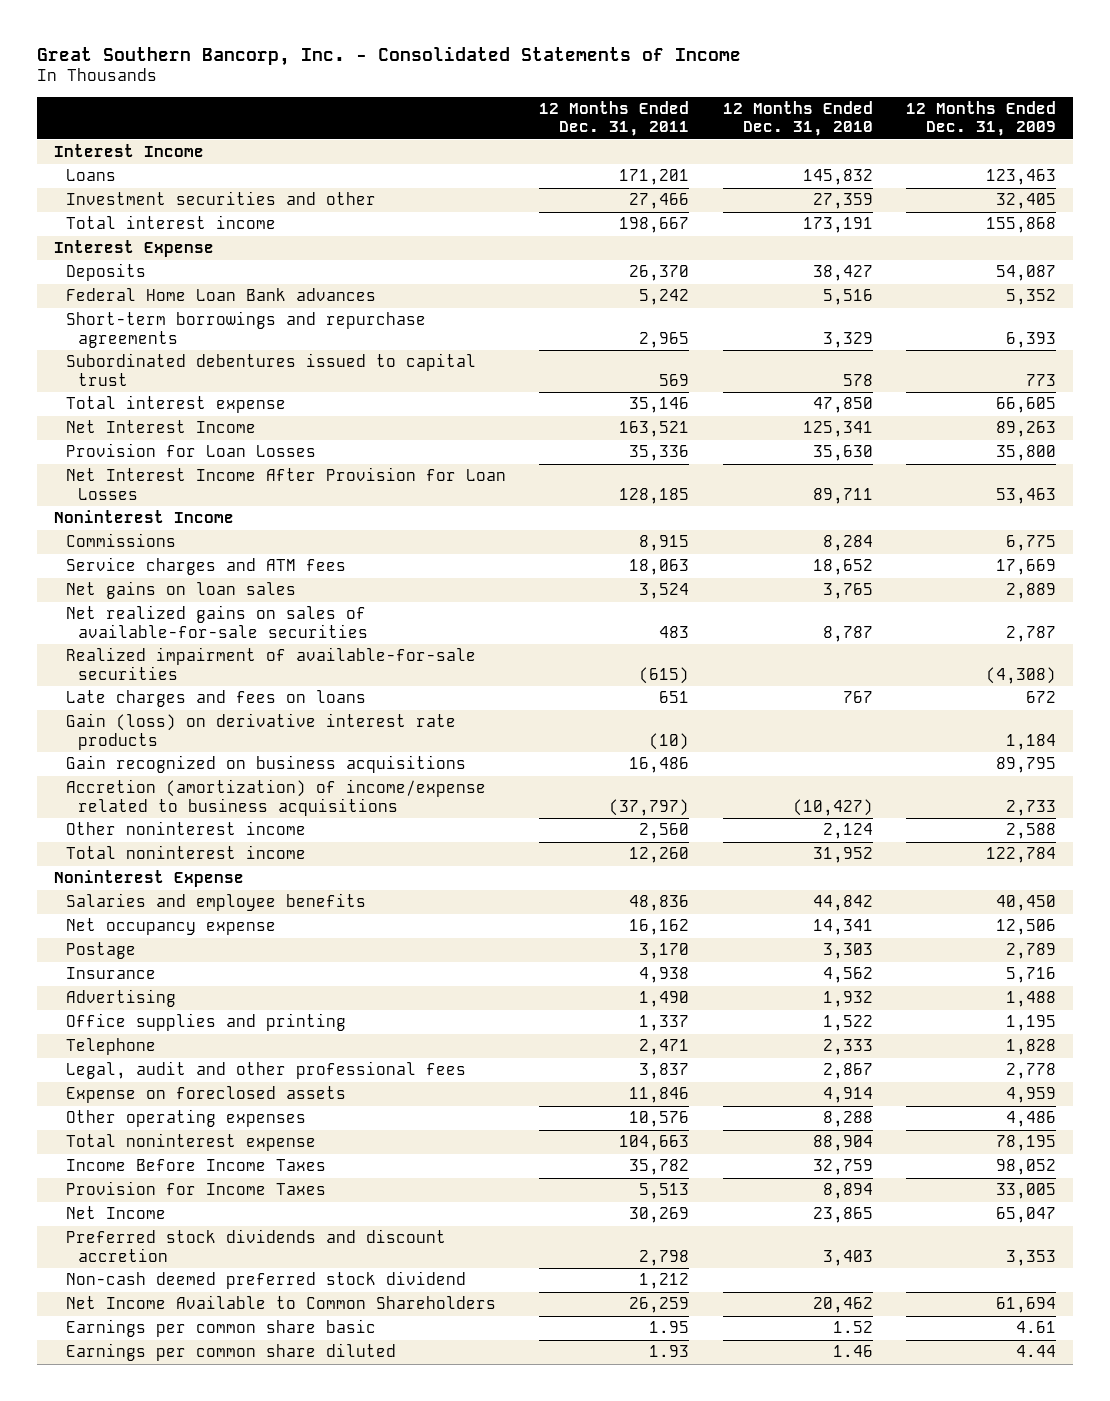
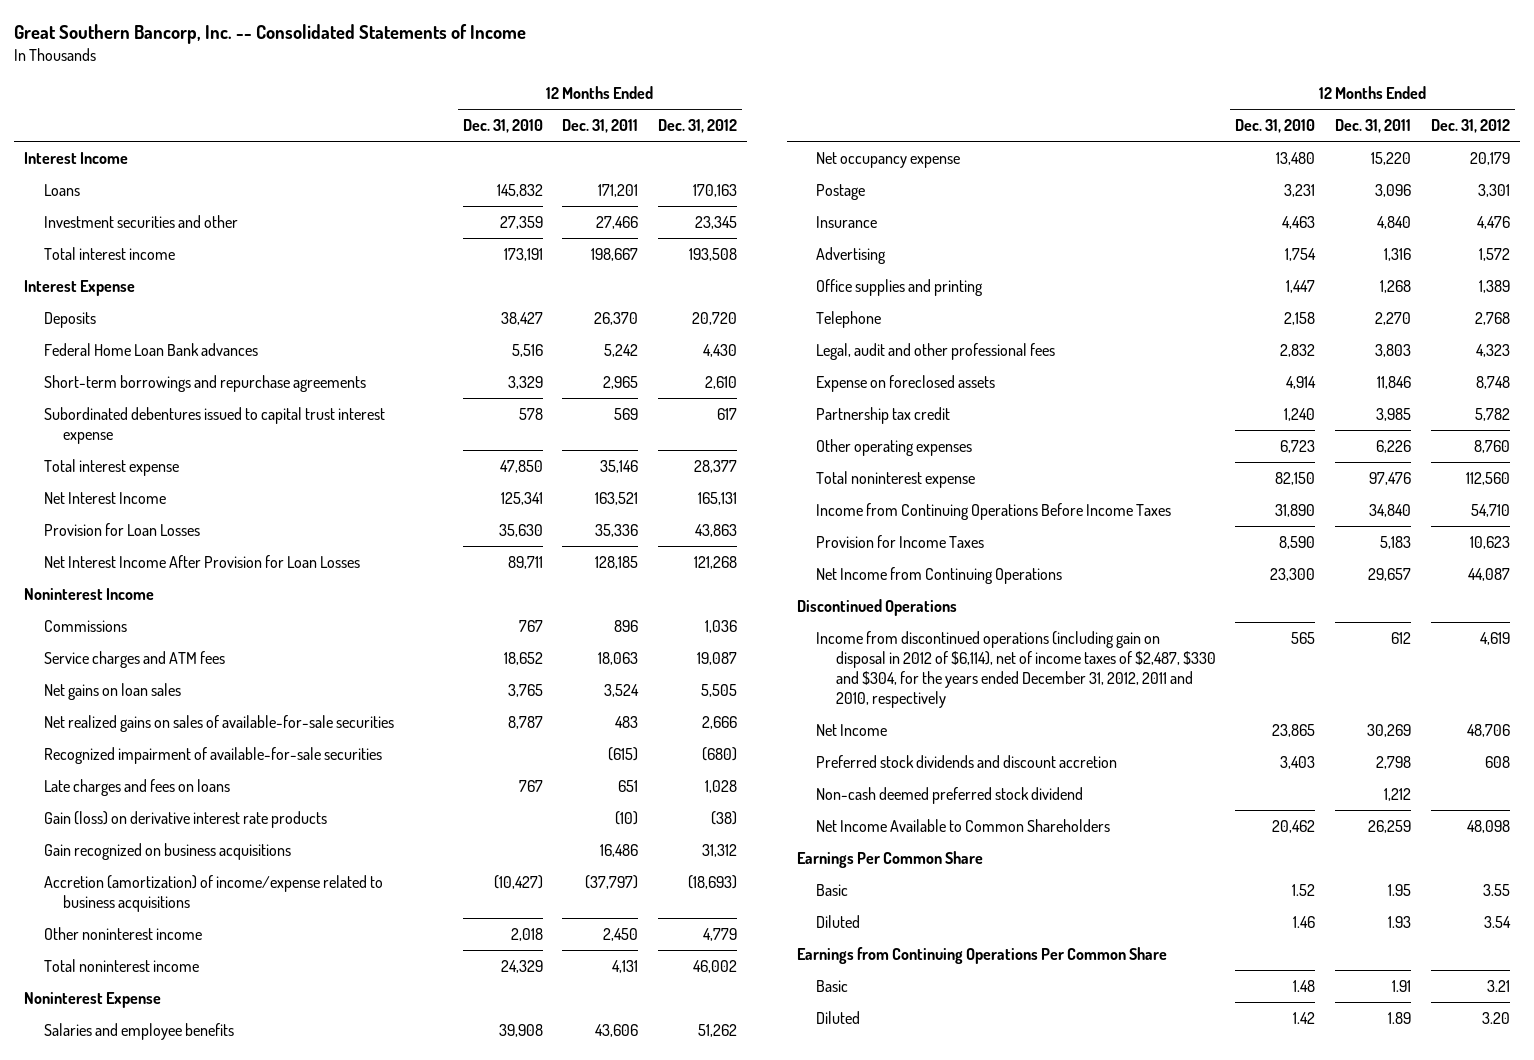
- Great Southern Bancorp, Inc. - Consolidated Statements of Income
+ Great Southern Bancorp, Inc. -- Consolidated Statements of Income
- | 12 Months Ended Dec. 31, 2011 | 12 Months Ended Dec. 31, 2010 | 12 Months Ended Dec. 31, 2009
+ | 12 Months Ended Dec. 31, 2010 | 12 Months Ended Dec. 31, 2011 | 12 Months Ended Dec. 31, 2012
- Subordinated debentures issued to capital trust | 569 | 578 | 773
+ Subordinated debentures issued to capital trust interest expense | 578 | 569 | 617
- Commissions | 8,915 | 8,284 | 6,775
+ Commissions | 767 | 896 | 1,036
- Realized impairment of available-for-sale securities | (615) | | (4,308)
+ Recognized impairment of available-for-sale securities | | (615) | (680)
- Other noninterest income | 2,560 | 2,124 | 2,588
- Total noninterest income | 12,260 | 31,952 | 122,784
+ Other noninterest income | 2,018 | 2,450 | 4,779
+ Total noninterest income | 24,329 | 4,131 | 46,002
- Salaries and employee benefits | 48,836 | 44,842 | 40,450
- Net occupancy expense | 16,162 | 14,341 | 12,506
- Postage | 3,170 | 3,303 | 2,789
- Insurance | 4,938 | 4,562 | 5,716
- Advertising | 1,490 | 1,932 | 1,488
- Office supplies and printing | 1,337 | 1,522 | 1,195
- Telephone | 2,471 | 2,333 | 1,828
- Legal, audit and other professional fees | 3,837 | 2,867 | 2,778
+ Salaries and employee benefits | 39,908 | 43,606 | 51,262
+ Net occupancy expense | 13,480 | 15,220 | 20,179
+ Postage | 3,231 | 3,096 | 3,301
+ Insurance | 4,463 | 4,840 | 4,476
+ Advertising | 1,754 | 1,316 | 1,572
+ Office supplies and printing | 1,447 | 1,268 | 1,389
+ Telephone | 2,158 | 2,270 | 2,768
+ Legal, audit and other professional fees | 2,832 | 3,803 | 4,323
- Other operating expenses | 10,576 | 8,288 | 4,486
- Total noninterest expense | 104,663 | 88,904 | 78,195
- Income Before Income Taxes | 35,782 | 32,759 | 98,052
- Provision for Income Taxes | 5,513 | 8,894 | 33,005
+ Partnership tax credit | 1,240 | 3,985 | 5,782
+ Other operating expenses | 6,723 | 6,226 | 8,760
+ Total noninterest expense | 82,150 | 97,476 | 112,560
+ Income from Continuing Operations Before Income Taxes | 31,890 | 34,840 | 54,710
+ Provision for Income Taxes | 8,590 | 5,183 | 10,623
+ Net Income from Continuing Operations | 23,300 | 29,657 | 44,087
+ Discontinued Operations
+ Income from discontinued operations (including gain on disposal in 2012 of $6,114), net of income taxes of $2,487, $330 and $304, for the years ended December 31, 2012, 2011 and 2010, respectively | 565 | 612 | 4,619
- Earnings per common share basic | 1.95 | 1.52 | 4.61
- Earnings per common share diluted | 1.93 | 1.46 | 4.44
+ Earnings Per Common Share
+ Basic | 1.52 | 1.95 | 3.55
+ Diluted | 1.46 | 1.93 | 3.54
+ Earnings from Continuing Operations Per Common Share
+ Basic | 1.48 | 1.91 | 3.21
+ Diluted | 1.42 | 1.89 | 3.20

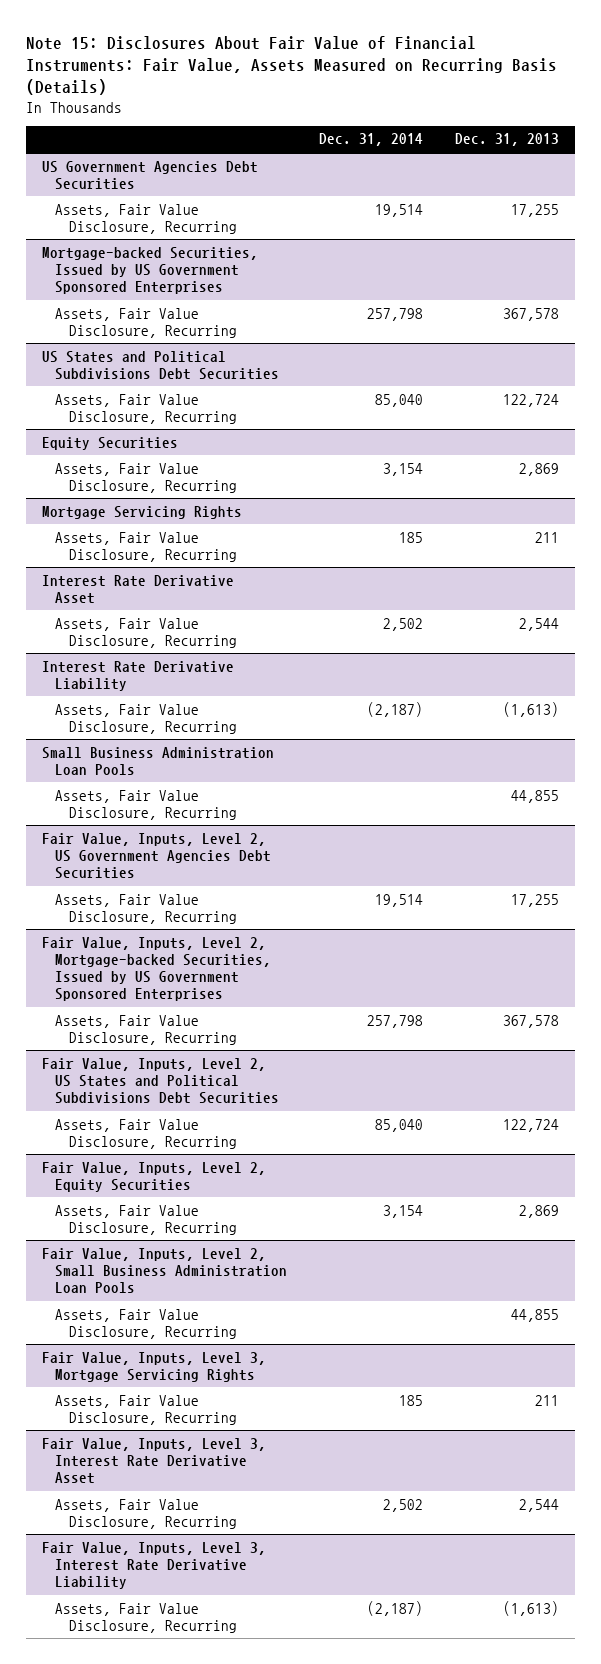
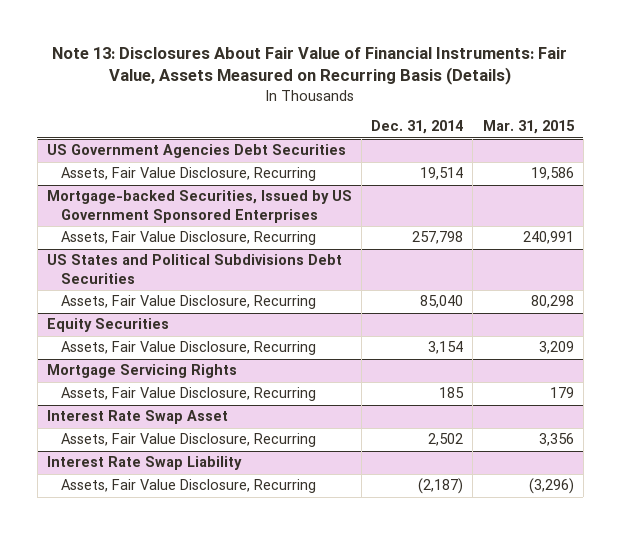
- Note 15: Disclosures About Fair Value of Financial Instruments: Fair Value, Assets Measured on Recurring Basis (Details)
+ Note 13: Disclosures About Fair Value of Financial Instruments: Fair Value, Assets Measured on Recurring Basis (Details)
- | Dec. 31, 2014 | Dec. 31, 2013
+ | Dec. 31, 2014 | Mar. 31, 2015
- Interest Rate Derivative Asset
- Assets, Fair Value Disclosure, Recurring | 2,502 | 2,544
- Interest Rate Derivative Liability
- Assets, Fair Value Disclosure, Recurring | (2,187) | (1,613)
- Small Business Administration Loan Pools
- Assets, Fair Value Disclosure, Recurring | | 44,855
- Fair Value, Inputs, Level 2, US Government Agencies Debt Securities
- Assets, Fair Value Disclosure, Recurring | 19,514 | 17,255
- Fair Value, Inputs, Level 2, Mortgage-backed Securities, Issued by US Government Sponsored Enterprises
- Assets, Fair Value Disclosure, Recurring | 257,798 | 367,578
- Fair Value, Inputs, Level 2, US States and Political Subdivisions Debt Securities
- Assets, Fair Value Disclosure, Recurring | 85,040 | 122,724
- Fair Value, Inputs, Level 2, Equity Securities
- Assets, Fair Value Disclosure, Recurring | 3,154 | 2,869
- Fair Value, Inputs, Level 2, Small Business Administration Loan Pools
- Assets, Fair Value Disclosure, Recurring | | 44,855
- Fair Value, Inputs, Level 3, Mortgage Servicing Rights
- Assets, Fair Value Disclosure, Recurring | 185 | 211
- Fair Value, Inputs, Level 3, Interest Rate Derivative Asset
+ Interest Rate Swap Asset
- Fair Value, Inputs, Level 3, Interest Rate Derivative Liability
+ Interest Rate Swap Liability

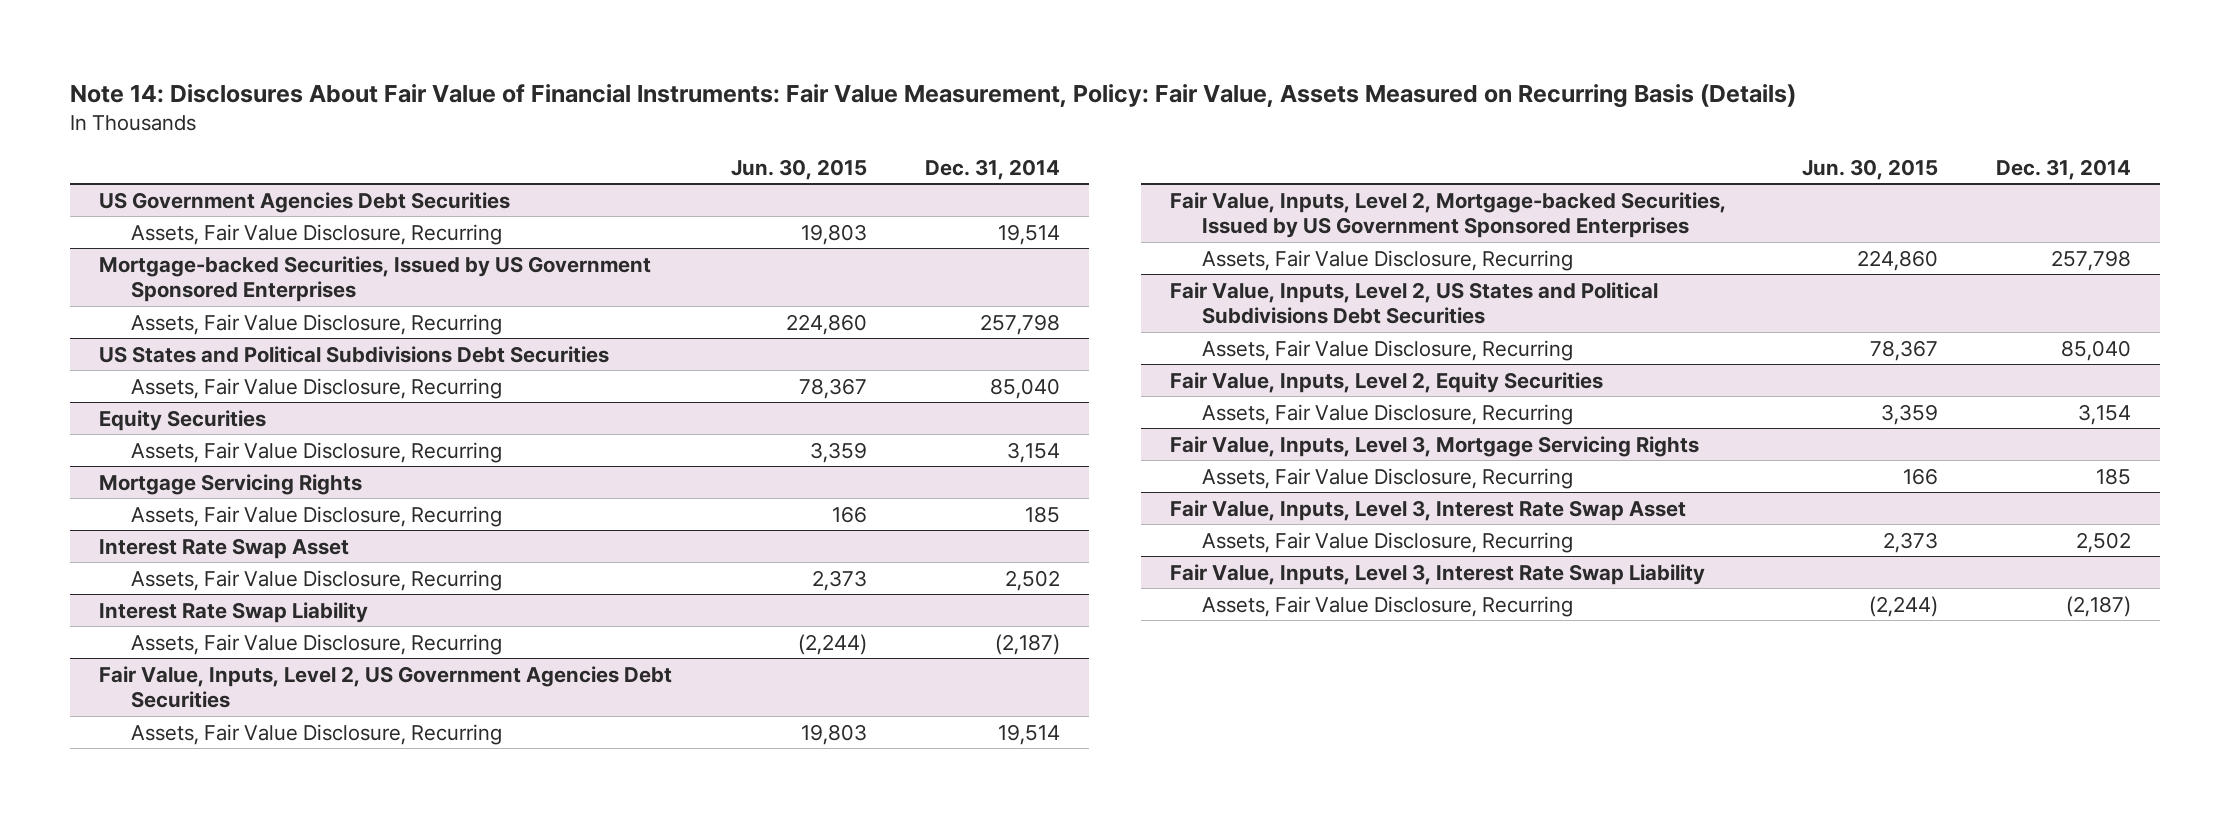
- Note 13: Disclosures About Fair Value of Financial Instruments: Fair Value, Assets Measured on Recurring Basis (Details)
+ Note 14: Disclosures About Fair Value of Financial Instruments: Fair Value Measurement, Policy: Fair Value, Assets Measured on Recurring Basis (Details)
- | Dec. 31, 2014 | Mar. 31, 2015
+ | Jun. 30, 2015 | Dec. 31, 2014
+ Fair Value, Inputs, Level 2, US Government Agencies Debt Securities
+ Assets, Fair Value Disclosure, Recurring | 19,803 | 19,514
+ Fair Value, Inputs, Level 2, Mortgage-backed Securities, Issued by US Government Sponsored Enterprises
+ Assets, Fair Value Disclosure, Recurring | 224,860 | 257,798
+ Fair Value, Inputs, Level 2, US States and Political Subdivisions Debt Securities
+ Assets, Fair Value Disclosure, Recurring | 78,367 | 85,040
+ Fair Value, Inputs, Level 2, Equity Securities
+ Assets, Fair Value Disclosure, Recurring | 3,359 | 3,154
+ Fair Value, Inputs, Level 3, Mortgage Servicing Rights
+ Assets, Fair Value Disclosure, Recurring | 166 | 185
+ Fair Value, Inputs, Level 3, Interest Rate Swap Asset
+ Assets, Fair Value Disclosure, Recurring | 2,373 | 2,502
+ Fair Value, Inputs, Level 3, Interest Rate Swap Liability
+ Assets, Fair Value Disclosure, Recurring | (2,244) | (2,187)

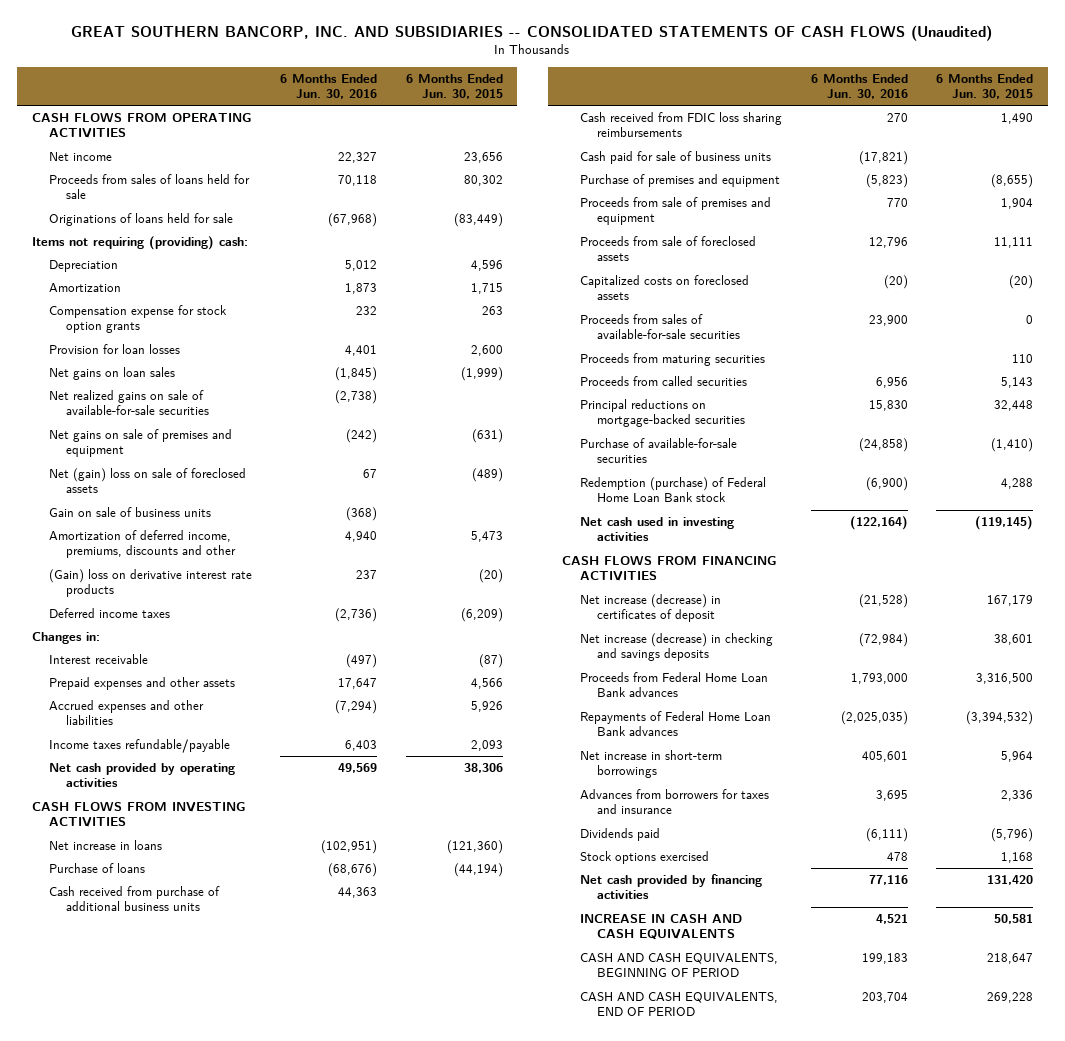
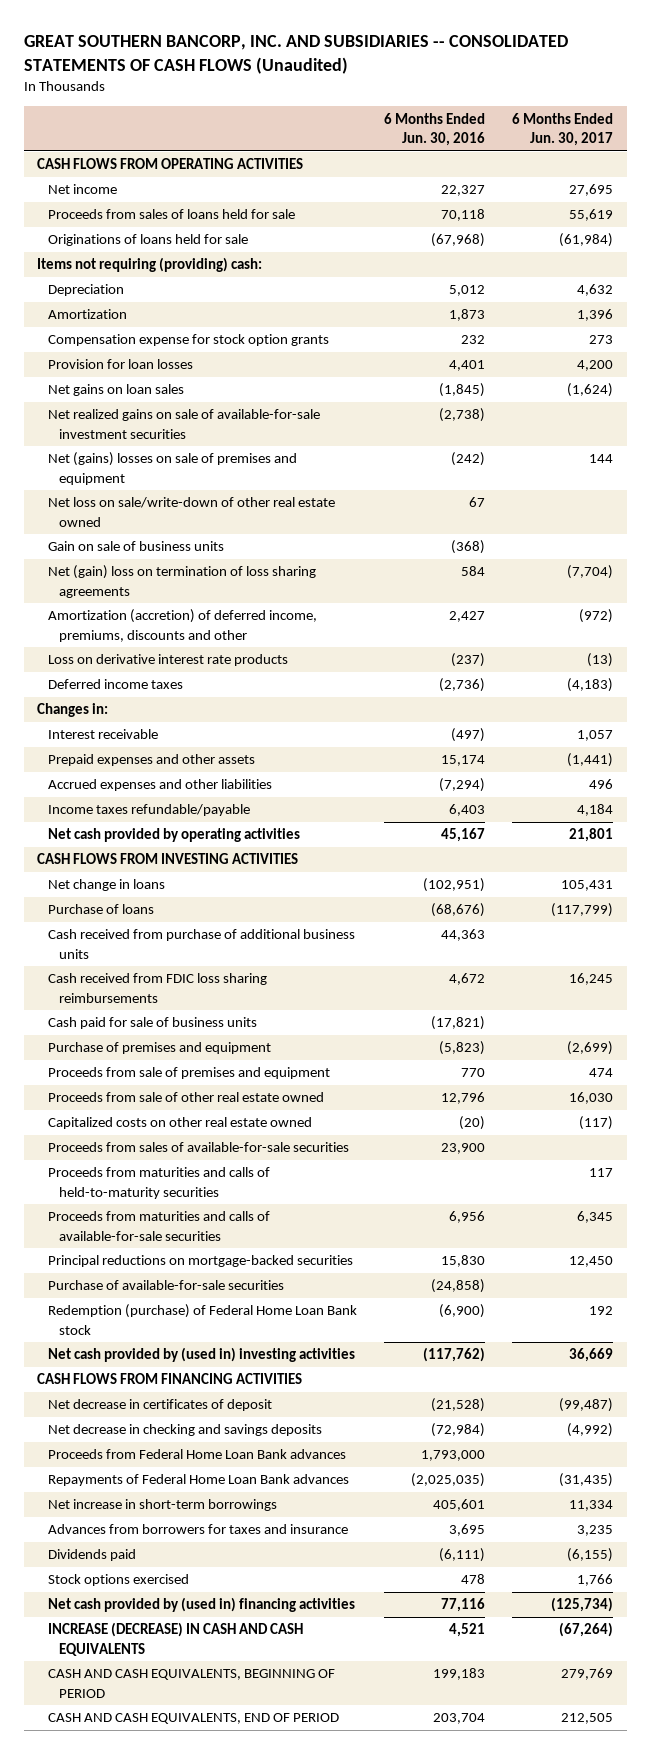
- | 6 Months Ended Jun. 30, 2016 | 6 Months Ended Jun. 30, 2015
+ | 6 Months Ended Jun. 30, 2016 | 6 Months Ended Jun. 30, 2017
- Net realized gains on sale of available-for-sale securities | (2,738) |
- Net gains on sale of premises and equipment | (242) | (631)
- Net (gain) loss on sale of foreclosed assets | 67 | (489)
+ Net realized gains on sale of available-for-sale investment securities | (2,738) |
+ Net (gains) losses on sale of premises and equipment | (242) | 144
+ Net loss on sale/write-down of other real estate owned | 67 |
- Amortization of deferred income, premiums, discounts and other | 4,940 | 5,473
- (Gain) loss on derivative interest rate products | 237 | (20)
+ Net (gain) loss on termination of loss sharing agreements | 584 | (7,704)
+ Amortization (accretion) of deferred income, premiums, discounts and other | 2,427 | (972)
+ Loss on derivative interest rate products | (237) | (13)
- Prepaid expenses and other assets | 17,647 | 4,566
+ Prepaid expenses and other assets | 15,174 | (1,441)
- Net cash provided by operating activities | 49,569 | 38,306
+ Net cash provided by operating activities | 45,167 | 21,801
- Net increase in loans | (102,951) | (121,360)
+ Net change in loans | (102,951) | 105,431
- Cash received from FDIC loss sharing reimbursements | 270 | 1,490
+ Cash received from FDIC loss sharing reimbursements | 4,672 | 16,245
- Proceeds from sale of foreclosed assets | 12,796 | 11,111
- Capitalized costs on foreclosed assets | (20) | (20)
+ Proceeds from sale of other real estate owned | 12,796 | 16,030
+ Capitalized costs on other real estate owned | (20) | (117)
- Proceeds from maturing securities | | 110
- Proceeds from called securities | 6,956 | 5,143
+ Proceeds from maturities and calls of held-to-maturity securities | | 117
+ Proceeds from maturities and calls of available-for-sale securities | 6,956 | 6,345
- Net cash used in investing activities | (122,164) | (119,145)
+ Net cash provided by (used in) investing activities | (117,762) | 36,669
- Net increase (decrease) in certificates of deposit | (21,528) | 167,179
- Net increase (decrease) in checking and savings deposits | (72,984) | 38,601
+ Net decrease in certificates of deposit | (21,528) | (99,487)
+ Net decrease in checking and savings deposits | (72,984) | (4,992)
- Net cash provided by financing activities | 77,116 | 131,420
- INCREASE IN CASH AND CASH EQUIVALENTS | 4,521 | 50,581
+ Net cash provided by (used in) financing activities | 77,116 | (125,734)
+ INCREASE (DECREASE) IN CASH AND CASH EQUIVALENTS | 4,521 | (67,264)

